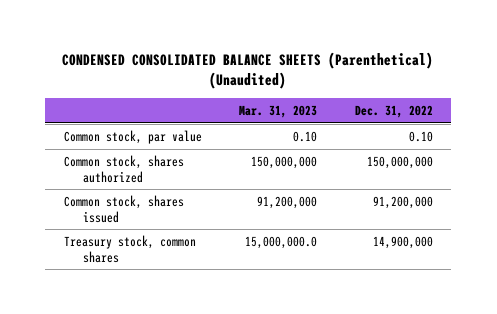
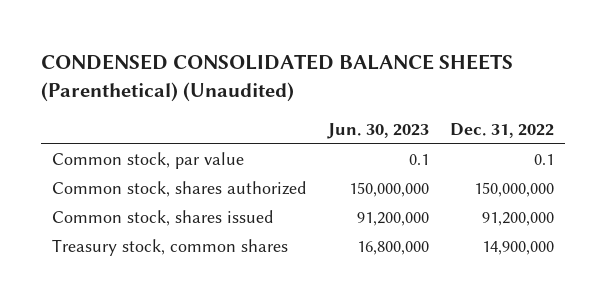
- | Mar. 31, 2023 | Dec. 31, 2022
+ | Jun. 30, 2023 | Dec. 31, 2022
- Common stock, par value | 0.10 | 0.10
+ Common stock, par value | 0.1 | 0.1

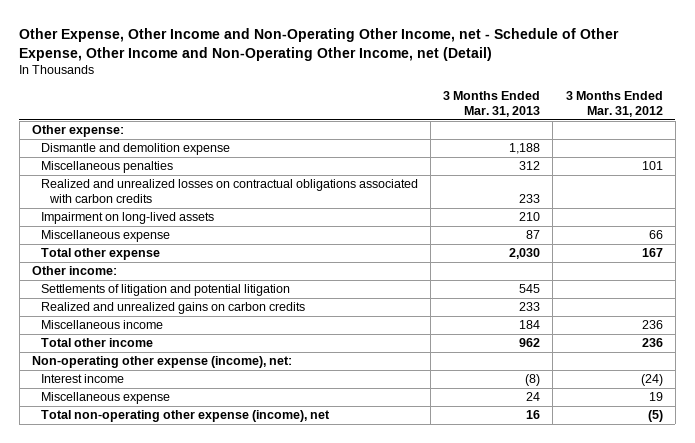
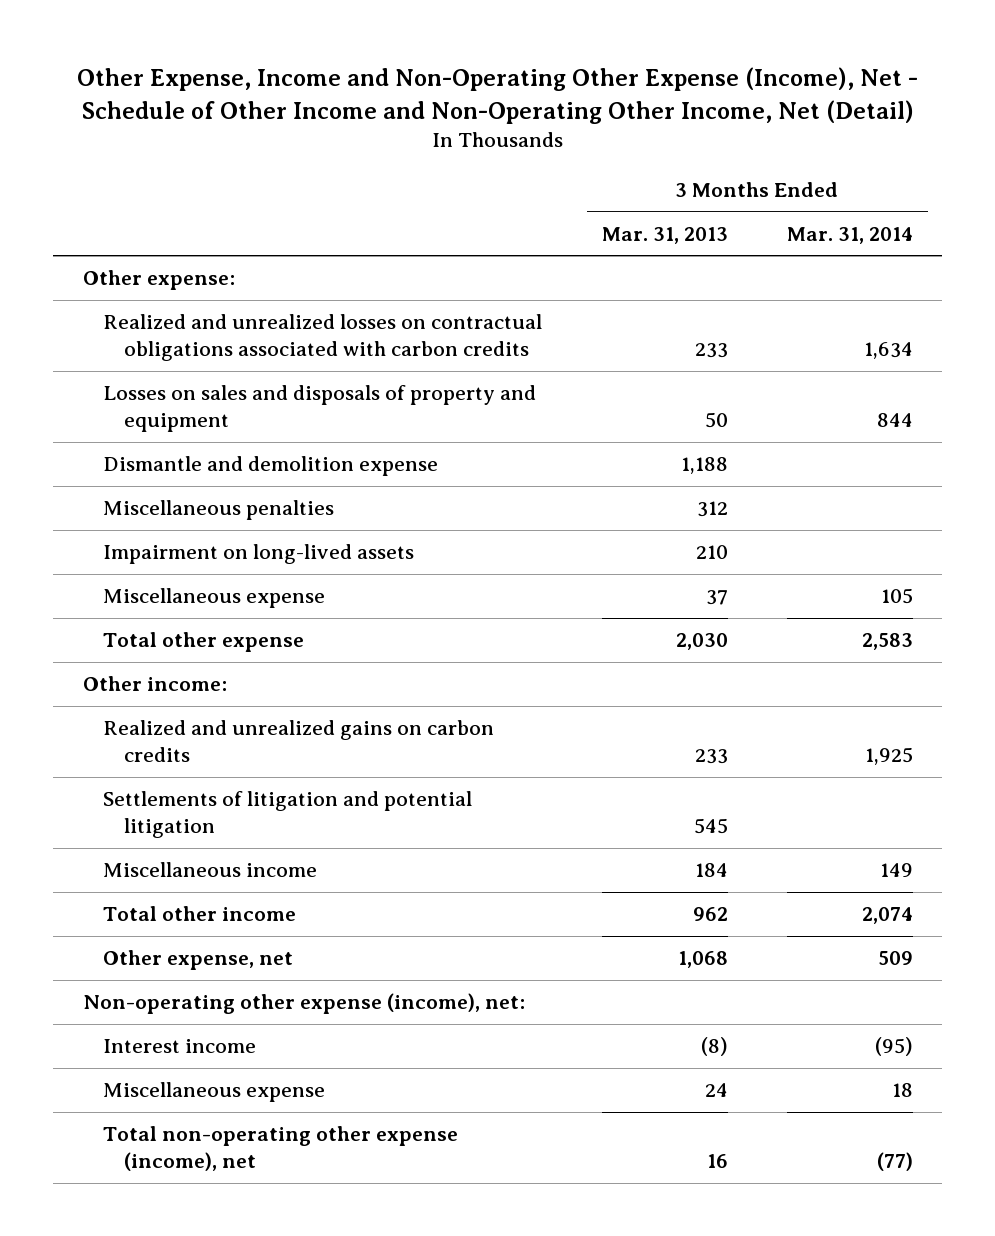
- Other Expense, Other Income and Non-Operating Other Income, net - Schedule of Other Expense, Other Income and Non-Operating Other Income, net (Detail)
+ Other Expense, Income and Non-Operating Other Expense (Income), Net - Schedule of Other Income and Non-Operating Other Income, Net (Detail)
- | 3 Months Ended Mar. 31, 2013 | 3 Months Ended Mar. 31, 2012
+ | 3 Months Ended Mar. 31, 2013 | 3 Months Ended Mar. 31, 2014
moved up: Realized and unrealized losses on contractual obligations associated with carbon credits | 233 | 1,634
+ Losses on sales and disposals of property and equipment | 50 | 844
- Miscellaneous expense | 87 | 66
+ Miscellaneous expense | 37 | 105
moved down: Settlements of litigation and potential litigation | 545 |
+ Other expense, net | 1,068 | 509

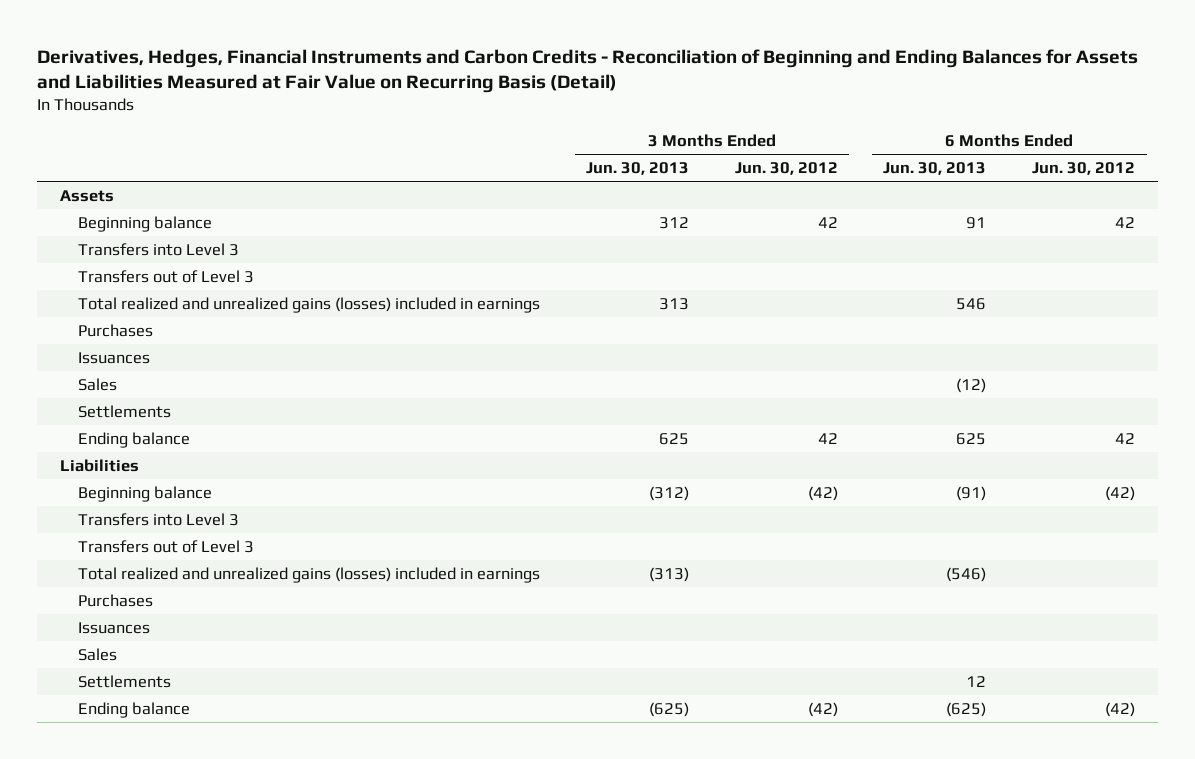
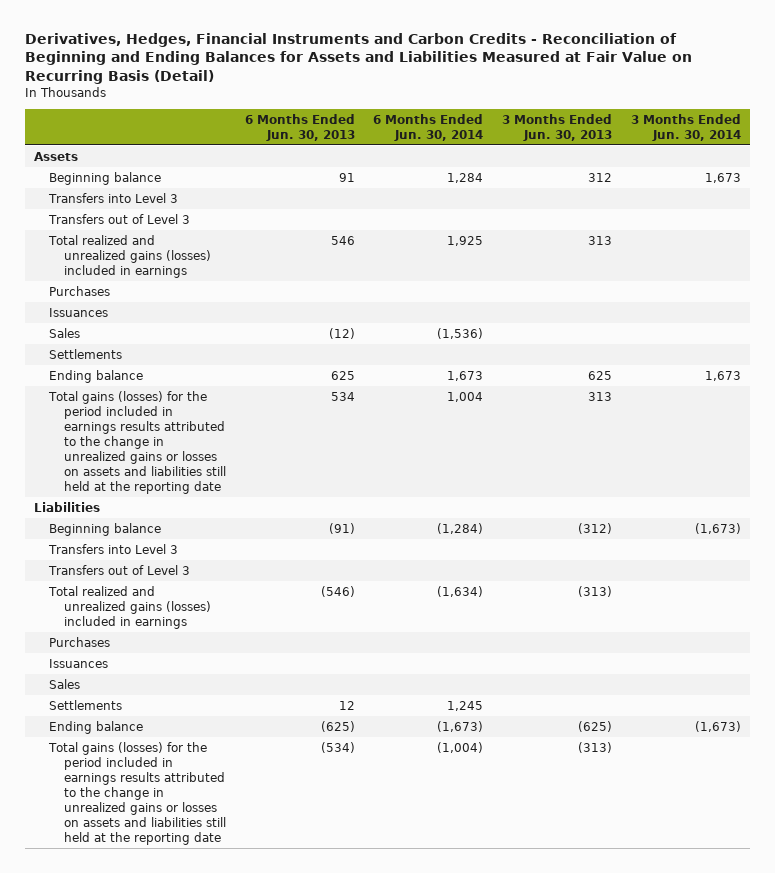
- | 3 Months Ended Jun. 30, 2013 | 3 Months Ended Jun. 30, 2012 | 6 Months Ended Jun. 30, 2013 | 6 Months Ended Jun. 30, 2012
+ | 6 Months Ended Jun. 30, 2013 | 6 Months Ended Jun. 30, 2014 | 3 Months Ended Jun. 30, 2013 | 3 Months Ended Jun. 30, 2014
+ Total gains (losses) for the period included in earnings results attributed to the change in unrealized gains or losses on assets and liabilities still held at the reporting date | 534 | 1,004 | 313 |
+ Total gains (losses) for the period included in earnings results attributed to the change in unrealized gains or losses on assets and liabilities still held at the reporting date | (534) | (1,004) | (313) |

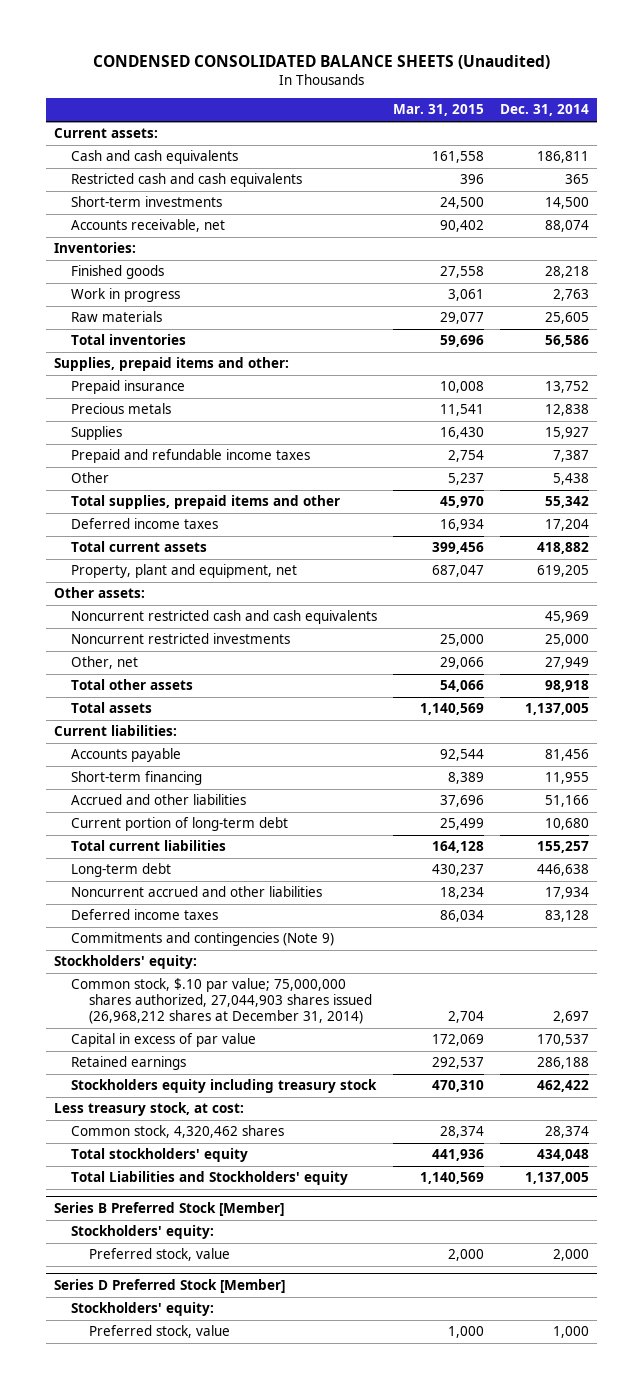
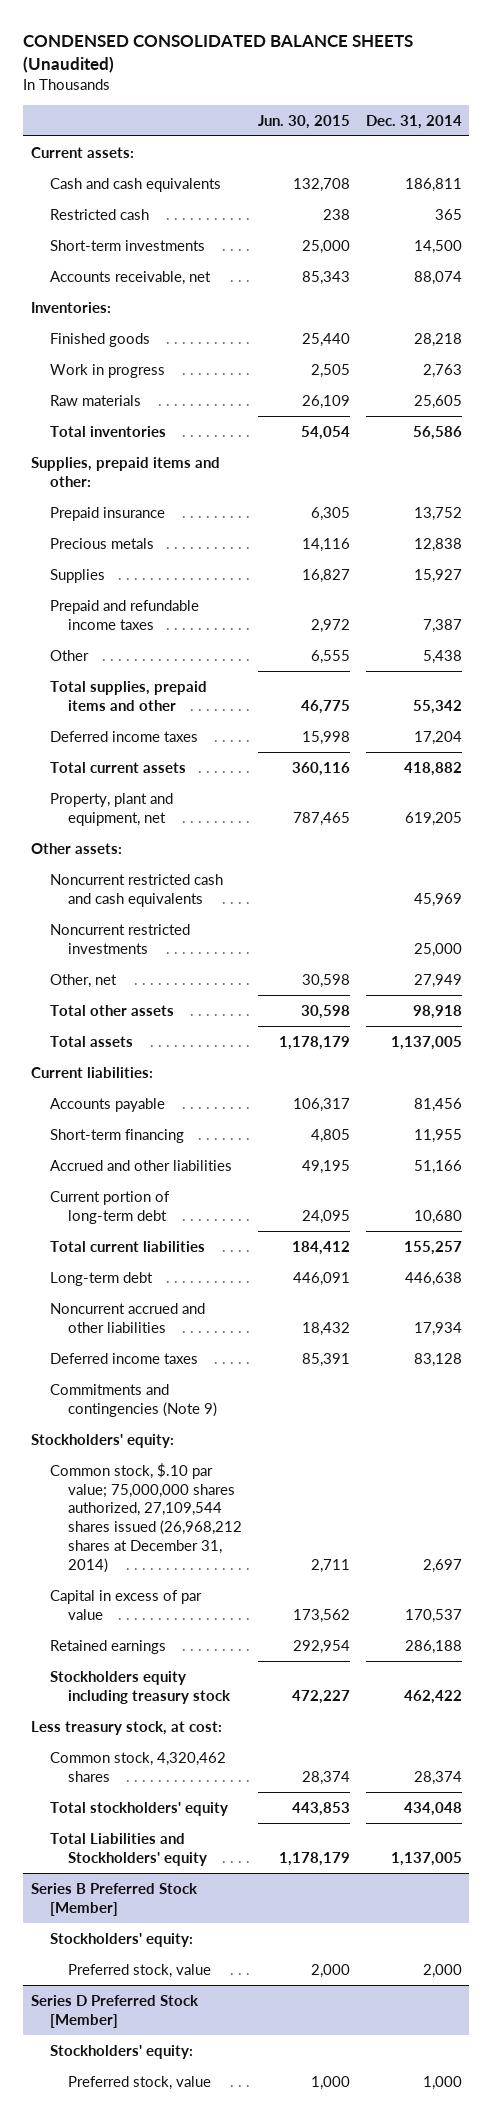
- | Mar. 31, 2015 | Dec. 31, 2014
+ | Jun. 30, 2015 | Dec. 31, 2014
- Restricted cash and cash equivalents | 396 | 365
+ Restricted cash | 238 | 365
- Common stock, $.10 par value; 75,000,000 shares authorized, 27,044,903 shares issued (26,968,212 shares at December 31, 2014) | 2,704 | 2,697
+ Common stock, $.10 par value; 75,000,000 shares authorized, 27,109,544 shares issued (26,968,212 shares at December 31, 2014) | 2,711 | 2,697

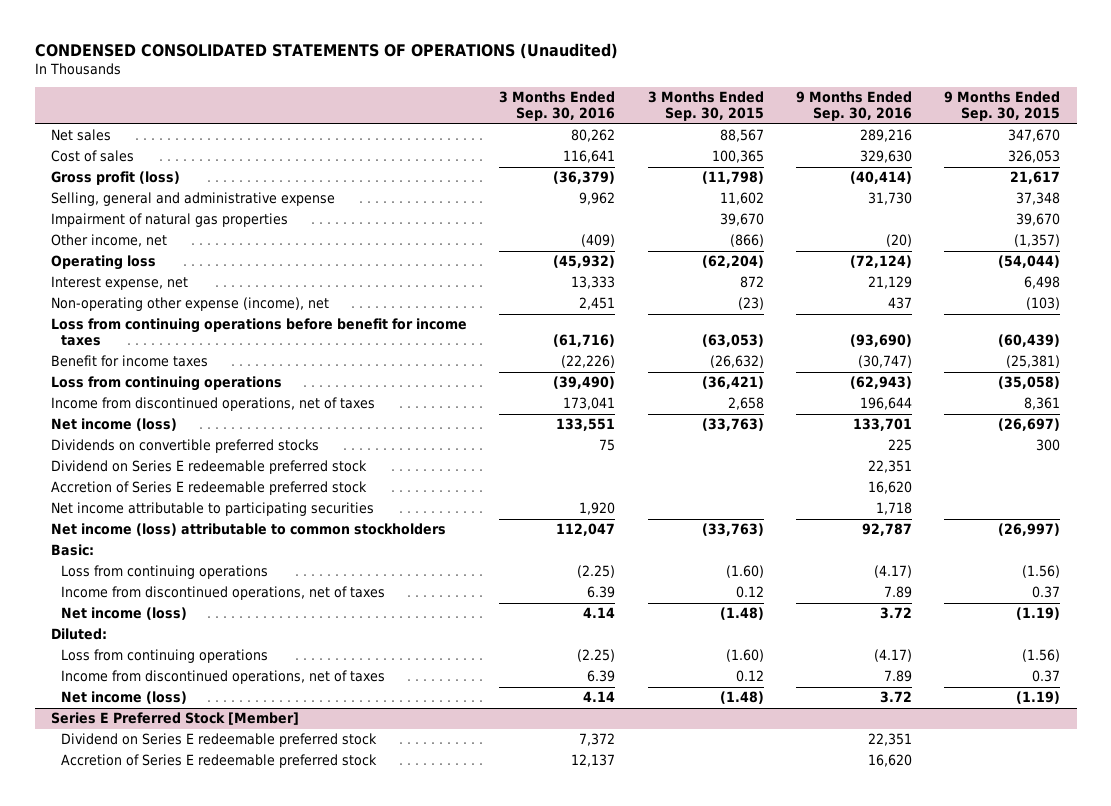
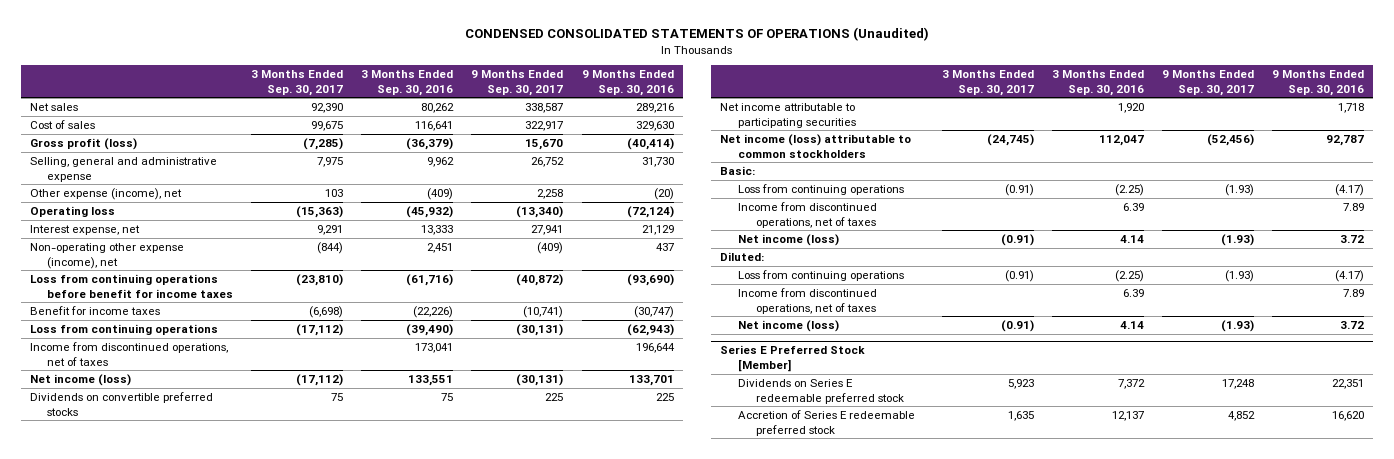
- | 3 Months Ended Sep. 30, 2016 | 3 Months Ended Sep. 30, 2015 | 9 Months Ended Sep. 30, 2016 | 9 Months Ended Sep. 30, 2015
+ | 3 Months Ended Sep. 30, 2017 | 3 Months Ended Sep. 30, 2016 | 9 Months Ended Sep. 30, 2017 | 9 Months Ended Sep. 30, 2016
- Impairment of natural gas properties | | 39,670 | | 39,670
- Other income, net | (409) | (866) | (20) | (1,357)
+ Other expense (income), net | 103 | (409) | 2,258 | (20)
- Dividend on Series E redeemable preferred stock | | | 22,351 |
- Accretion of Series E redeemable preferred stock | | | 16,620 |
@ Series E Preferred Stock [Member]
- Dividend on Series E redeemable preferred stock | 7,372 | | 22,351 |
+ Dividends on Series E redeemable preferred stock | 5,923 | 7,372 | 17,248 | 22,351

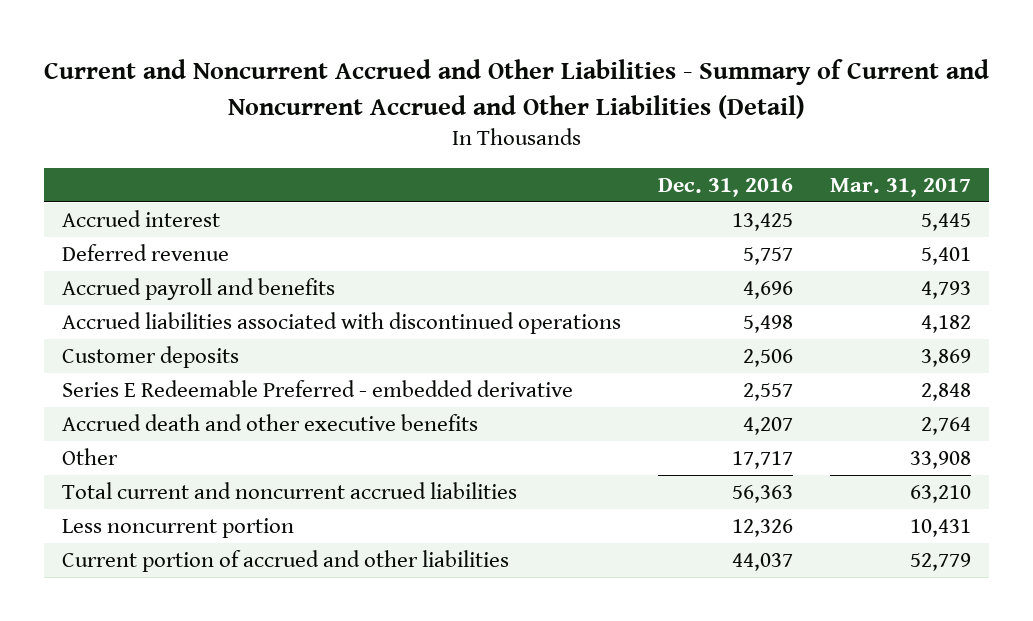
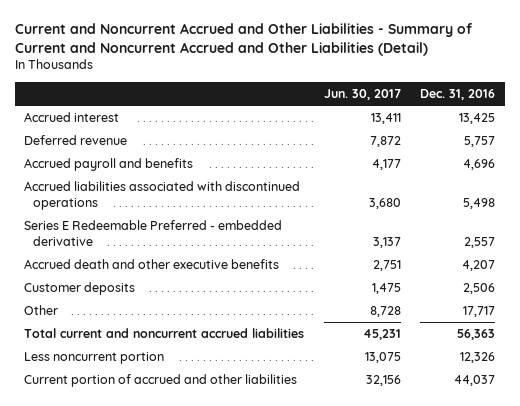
- | Dec. 31, 2016 | Mar. 31, 2017
+ | Jun. 30, 2017 | Dec. 31, 2016
moved down: Customer deposits | 1,475 | 2,506

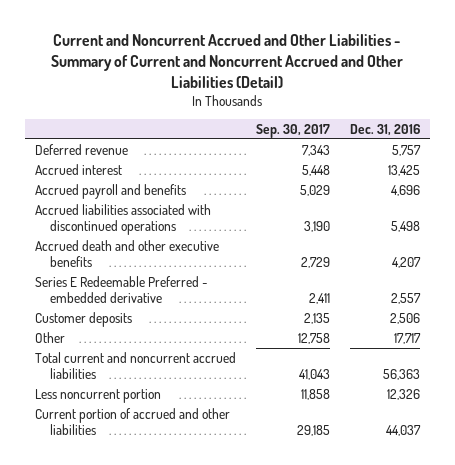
- | Jun. 30, 2017 | Dec. 31, 2016
+ | Sep. 30, 2017 | Dec. 31, 2016
moved down: Accrued interest | 5,448 | 13,425
moved down: Series E Redeemable Preferred - embedded derivative | 2,411 | 2,557

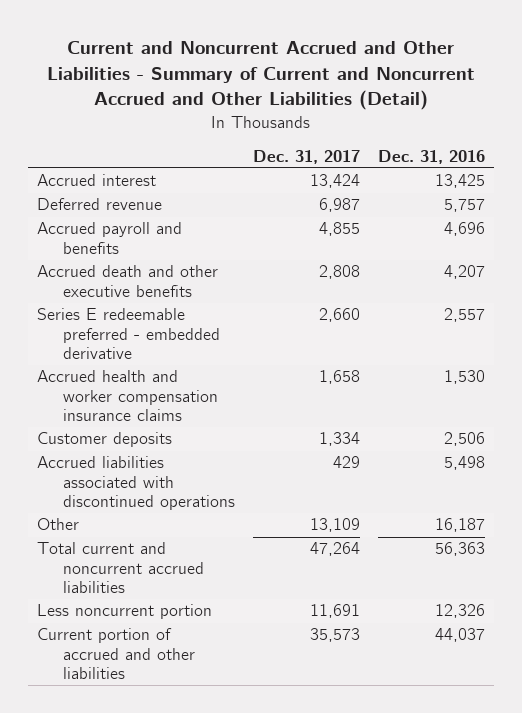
- | Sep. 30, 2017 | Dec. 31, 2016
+ | Dec. 31, 2017 | Dec. 31, 2016
moved down: Deferred revenue | 6,987 | 5,757
- Series E Redeemable Preferred - embedded derivative | 2,411 | 2,557
+ Series E redeemable preferred - embedded derivative | 2,660 | 2,557
+ Accrued health and worker compensation insurance claims | 1,658 | 1,530
- Other | 12,758 | 17,717
moved down: Accrued liabilities associated with discontinued operations | 429 | 5,498
+ Other | 13,109 | 16,187

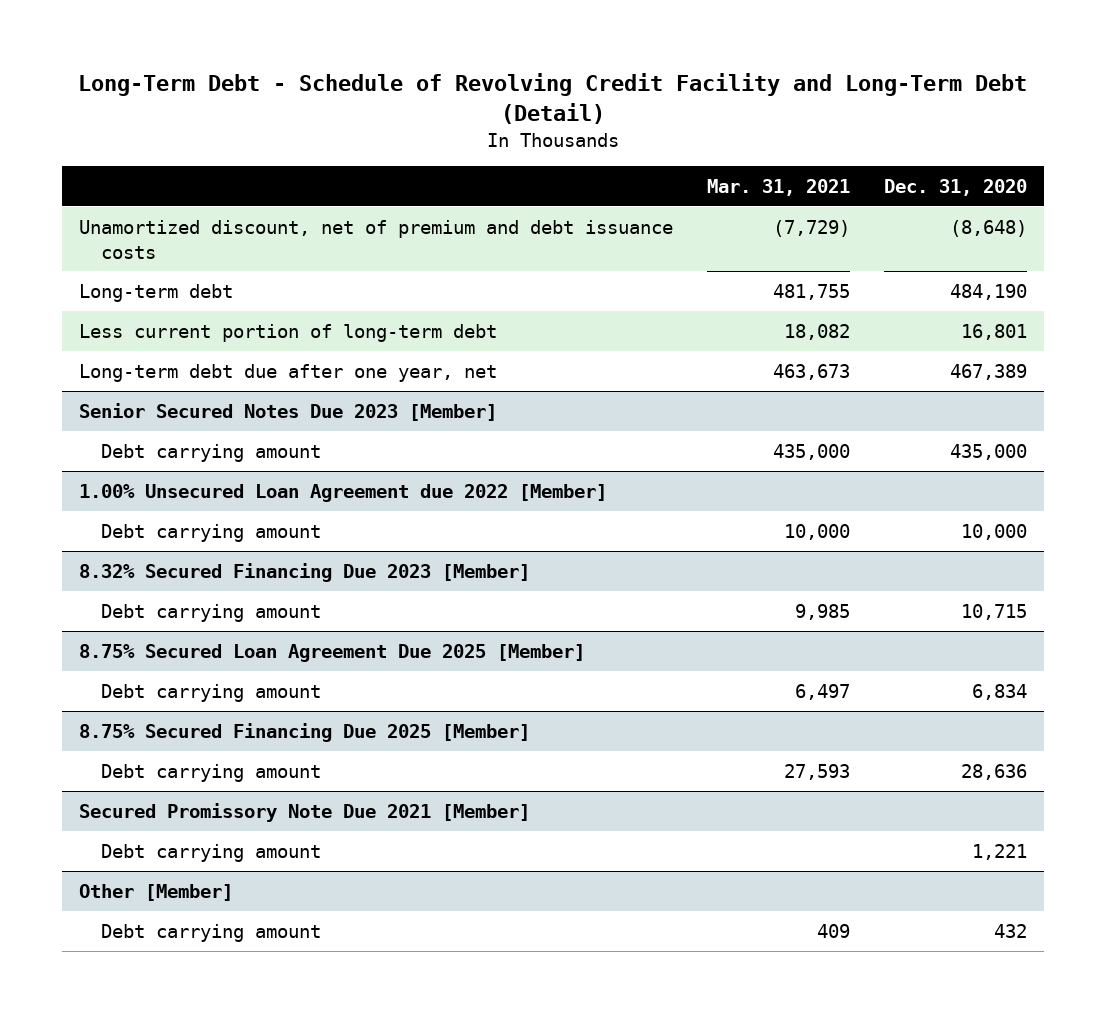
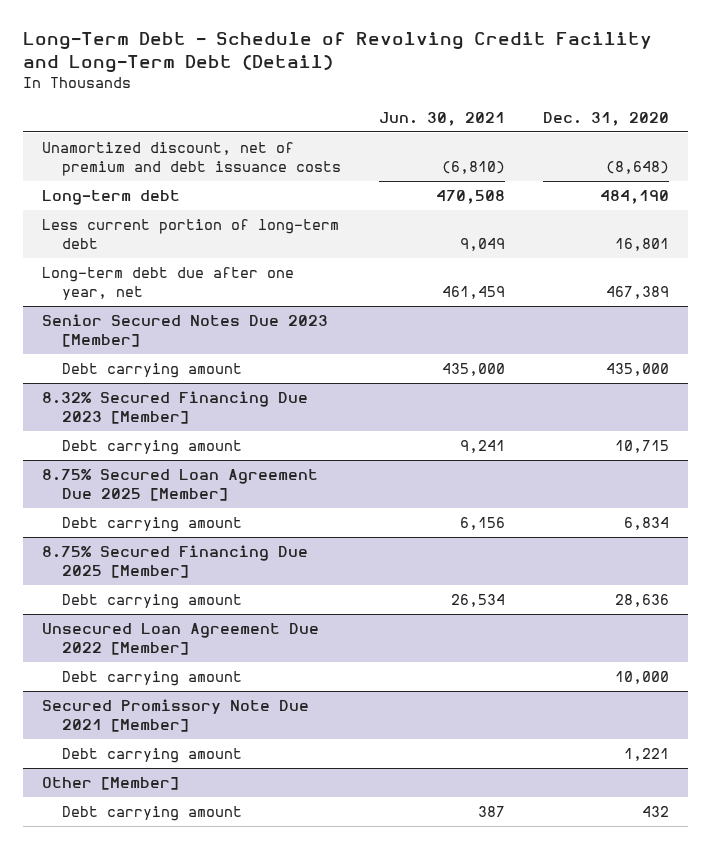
- | Mar. 31, 2021 | Dec. 31, 2020
+ | Jun. 30, 2021 | Dec. 31, 2020
- 1.00% Unsecured Loan Agreement due 2022 [Member]
- Debt carrying amount | 10,000 | 10,000
+ Unsecured Loan Agreement Due 2022 [Member]
+ Debt carrying amount | | 10,000

